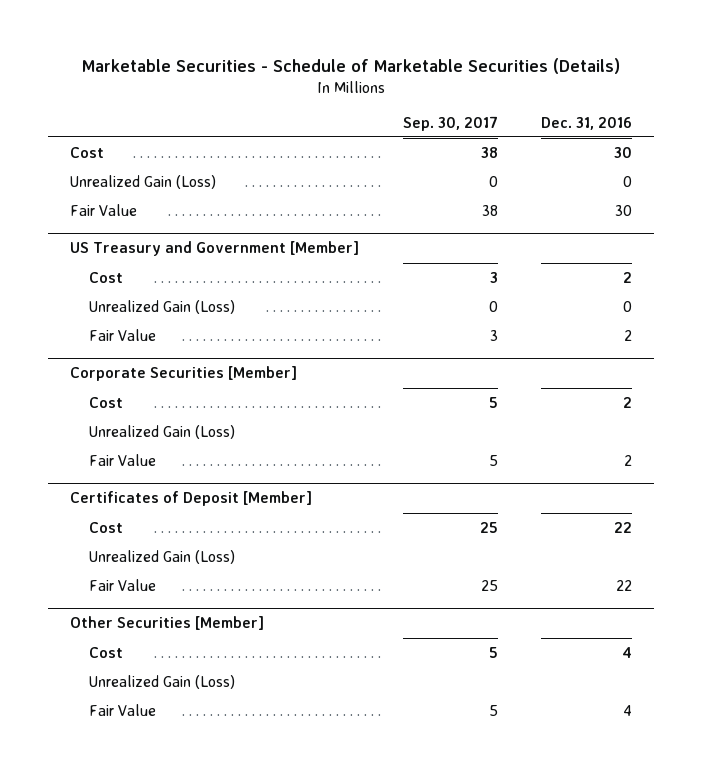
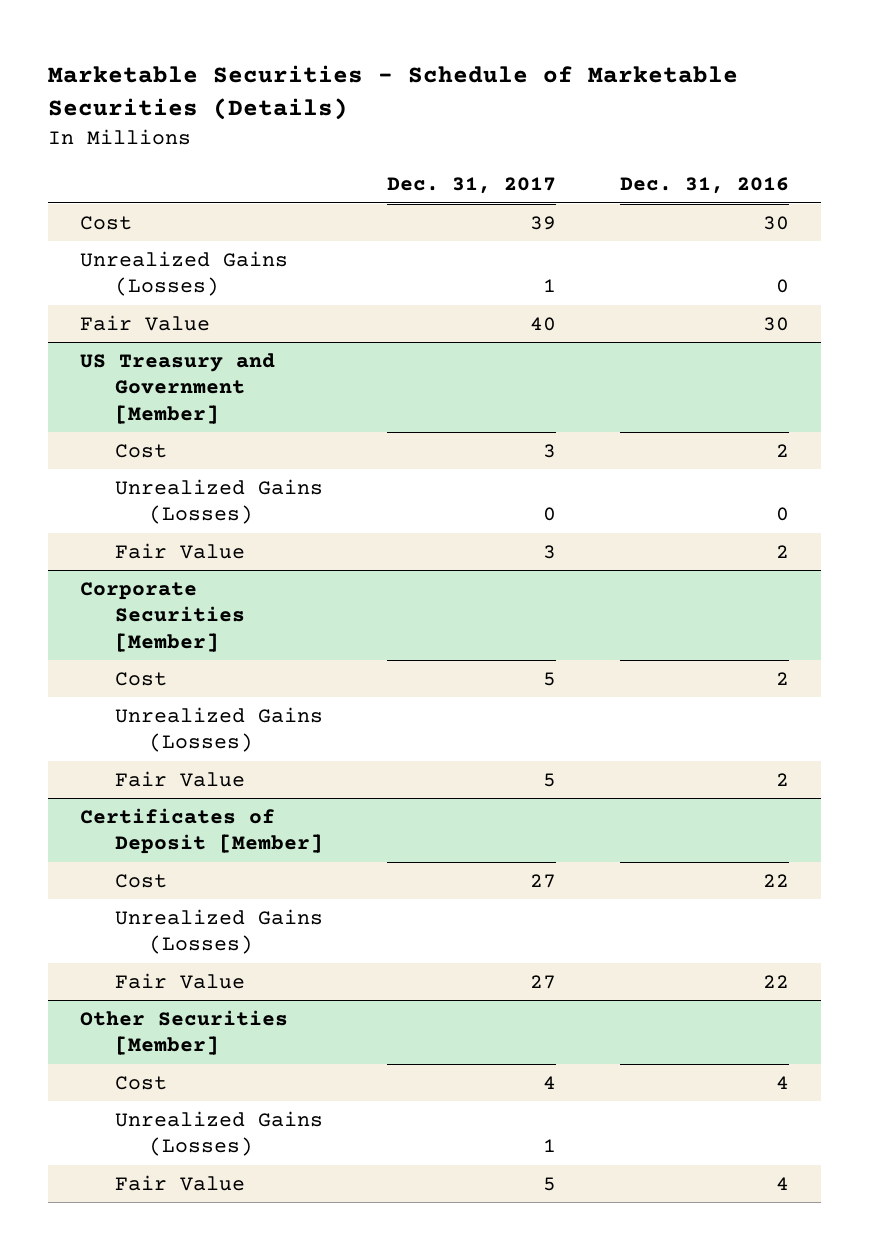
- | Sep. 30, 2017 | Dec. 31, 2016
+ | Dec. 31, 2017 | Dec. 31, 2016
- Unrealized Gain (Loss) | 0 | 0
+ Unrealized Gains (Losses) | 1 | 0
@ US Treasury and Government [Member]
- Unrealized Gain (Loss) | 0 | 0
+ Unrealized Gains (Losses) | 0 | 0
@ Corporate Securities [Member]
- Unrealized Gain (Loss)
+ Unrealized Gains (Losses)
@ Certificates of Deposit [Member]
- Unrealized Gain (Loss)
+ Unrealized Gains (Losses)
@ Other Securities [Member]
- Unrealized Gain (Loss)
+ Unrealized Gains (Losses) | 1 |

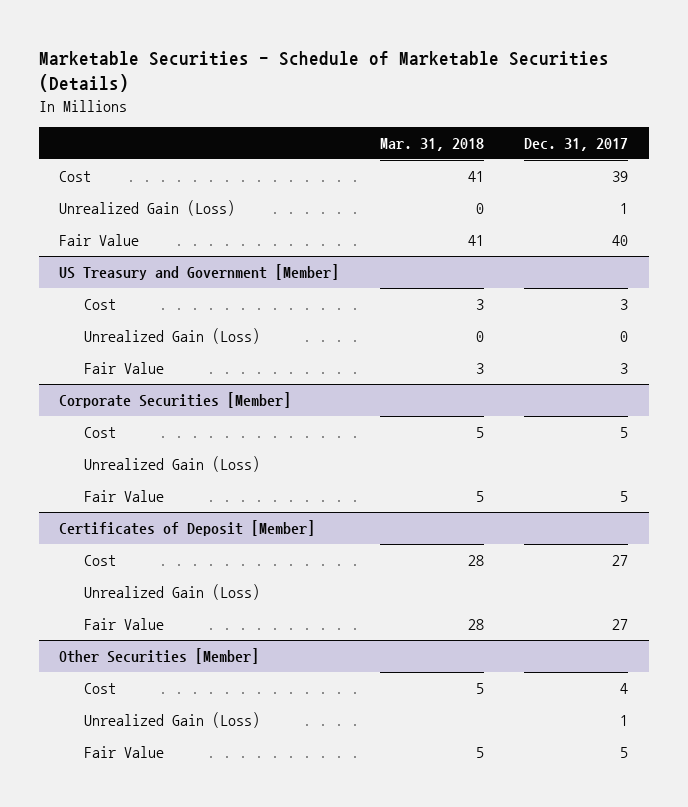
- | Dec. 31, 2017 | Dec. 31, 2016
+ | Mar. 31, 2018 | Dec. 31, 2017
- Unrealized Gains (Losses) | 1 | 0
+ Unrealized Gain (Loss) | 0 | 1
@ US Treasury and Government [Member]
- Unrealized Gains (Losses) | 0 | 0
+ Unrealized Gain (Loss) | 0 | 0
@ Corporate Securities [Member]
- Unrealized Gains (Losses)
+ Unrealized Gain (Loss)
@ Certificates of Deposit [Member]
- Unrealized Gains (Losses)
+ Unrealized Gain (Loss)
@ Other Securities [Member]
- Unrealized Gains (Losses) | 1 |
+ Unrealized Gain (Loss) | | 1

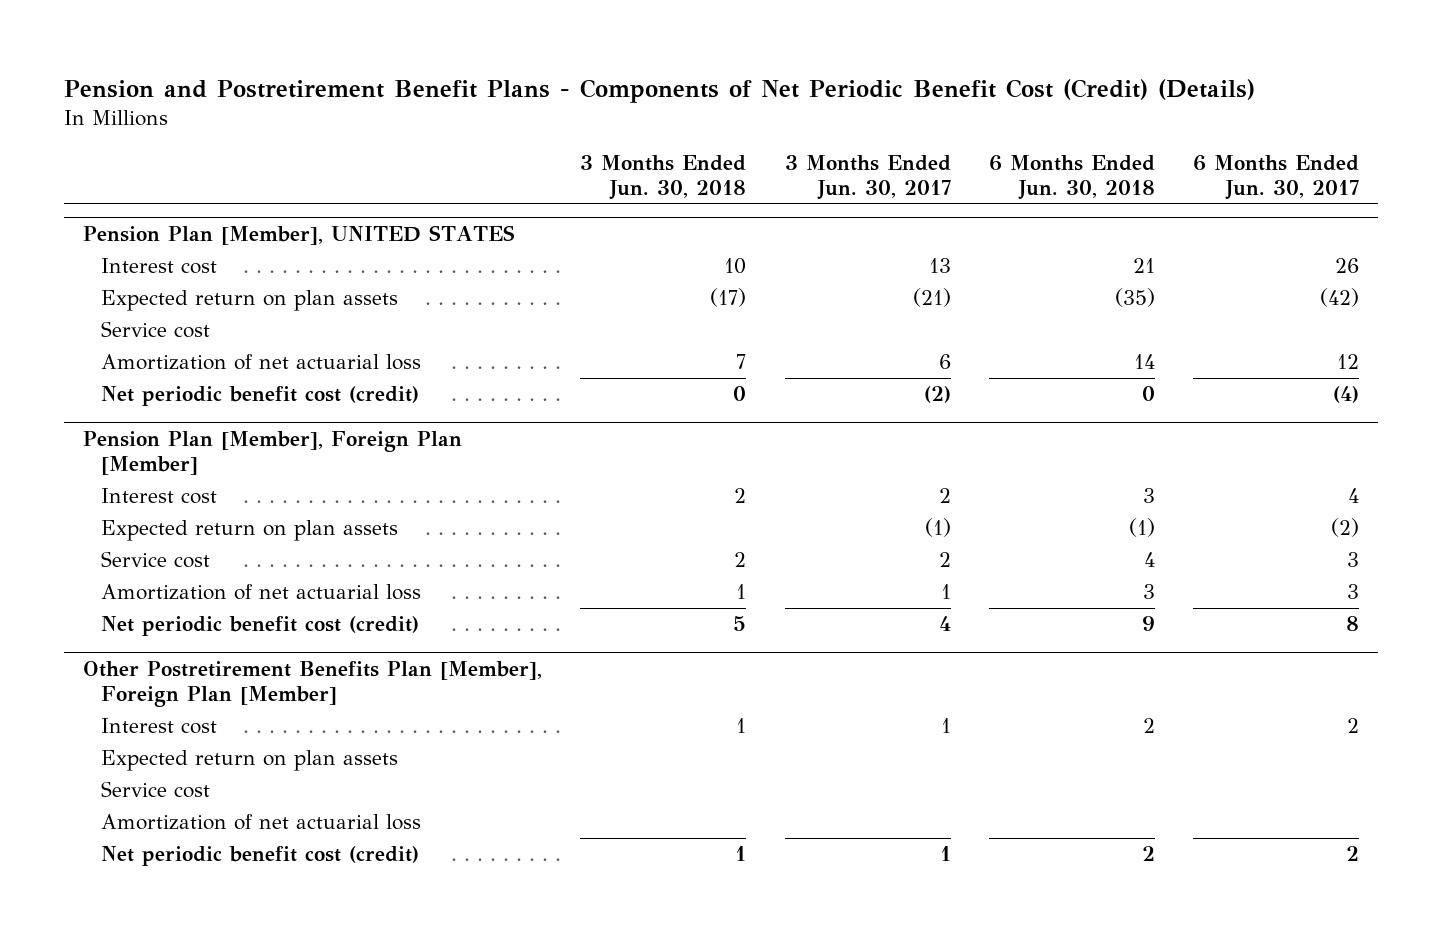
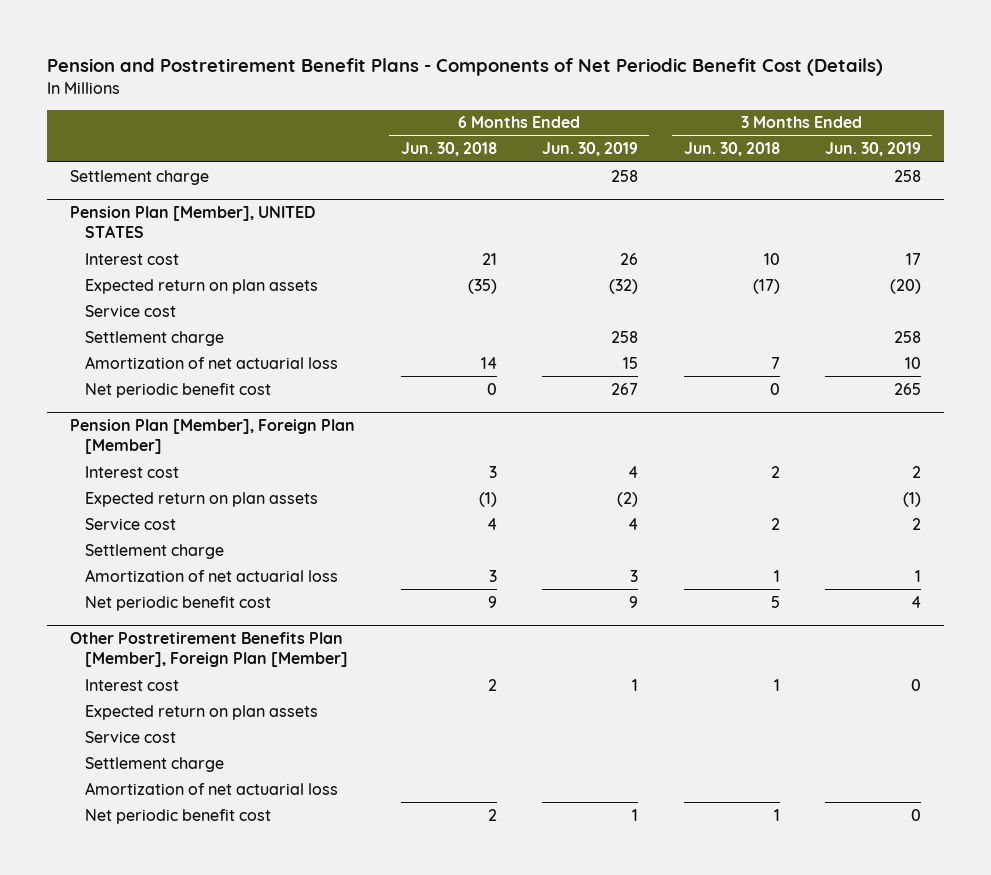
- Pension and Postretirement Benefit Plans - Components of Net Periodic Benefit Cost (Credit) (Details)
+ Pension and Postretirement Benefit Plans - Components of Net Periodic Benefit Cost (Details)
- | 3 Months Ended Jun. 30, 2018 | 3 Months Ended Jun. 30, 2017 | 6 Months Ended Jun. 30, 2018 | 6 Months Ended Jun. 30, 2017
+ | 6 Months Ended Jun. 30, 2018 | 6 Months Ended Jun. 30, 2019 | 3 Months Ended Jun. 30, 2018 | 3 Months Ended Jun. 30, 2019
+ Settlement charge | | 258 | | 258
@ Pension Plan [Member], UNITED STATES
+ Settlement charge | | 258 | | 258
- Net periodic benefit cost (credit) | 0 | (2) | 0 | (4)
+ Net periodic benefit cost | 0 | 267 | 0 | 265
@ Pension Plan [Member], Foreign Plan [Member]
+ Settlement charge
- Net periodic benefit cost (credit) | 5 | 4 | 9 | 8
+ Net periodic benefit cost | 9 | 9 | 5 | 4
@ Other Postretirement Benefits Plan [Member], Foreign Plan [Member]
+ Settlement charge
- Net periodic benefit cost (credit) | 1 | 1 | 2 | 2
+ Net periodic benefit cost | 2 | 1 | 1 | 0

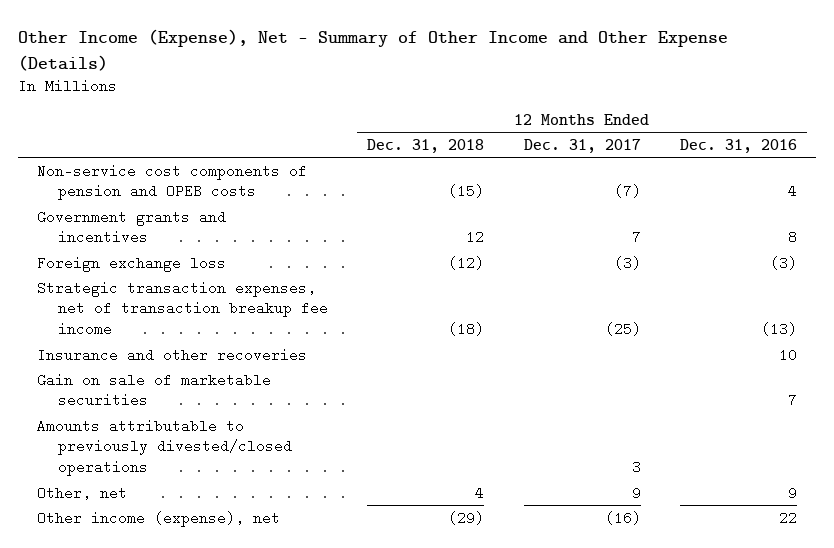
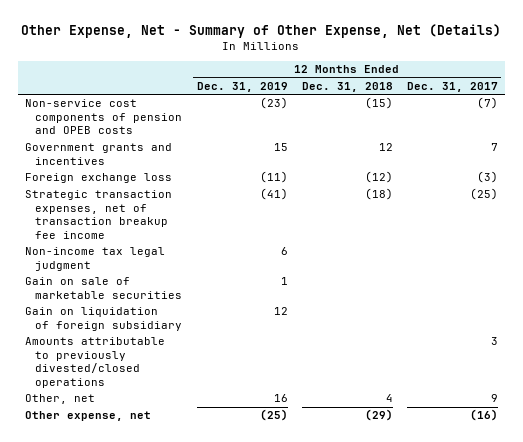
- Other Income (Expense), Net - Summary of Other Income and Other Expense (Details)
+ Other Expense, Net - Summary of Other Expense, Net (Details)
- | 12 Months Ended Dec. 31, 2018 | 12 Months Ended Dec. 31, 2017 | 12 Months Ended Dec. 31, 2016
+ | 12 Months Ended Dec. 31, 2019 | 12 Months Ended Dec. 31, 2018 | 12 Months Ended Dec. 31, 2017
- Insurance and other recoveries | | | 10
+ Non-income tax legal judgment | 6 | |
+ Gain on liquidation of foreign subsidiary | 12 | |
- Other income (expense), net | (29) | (16) | 22
+ Other expense, net | (25) | (29) | (16)

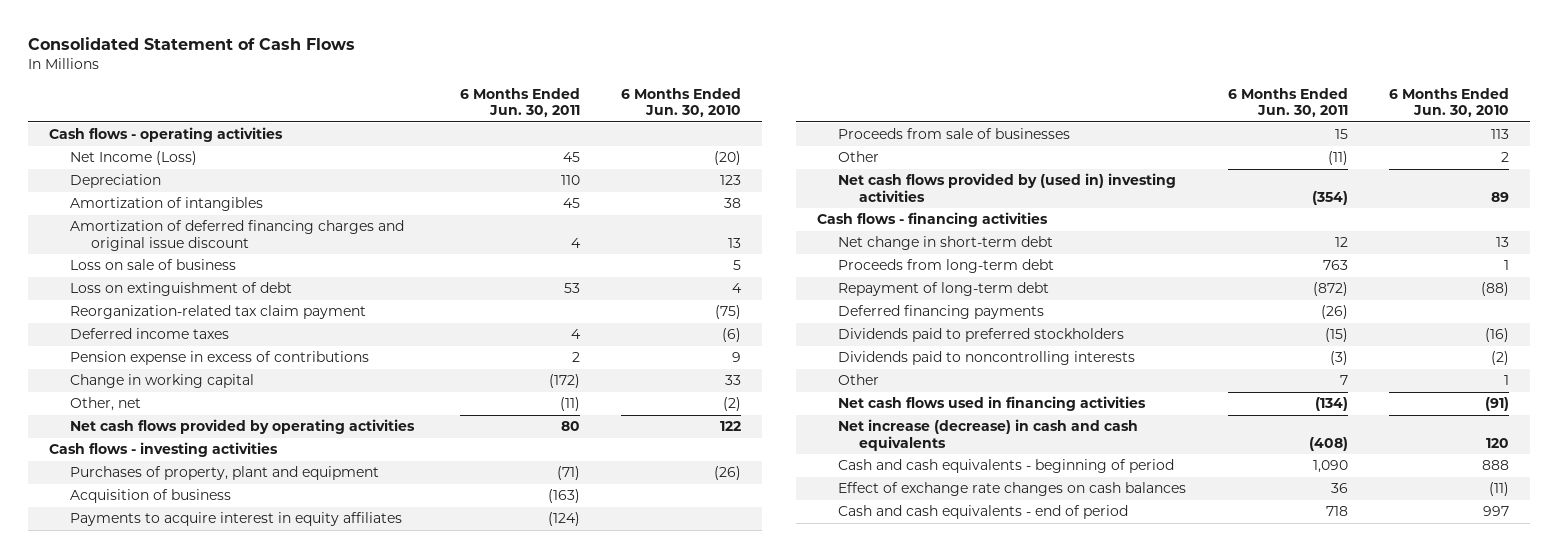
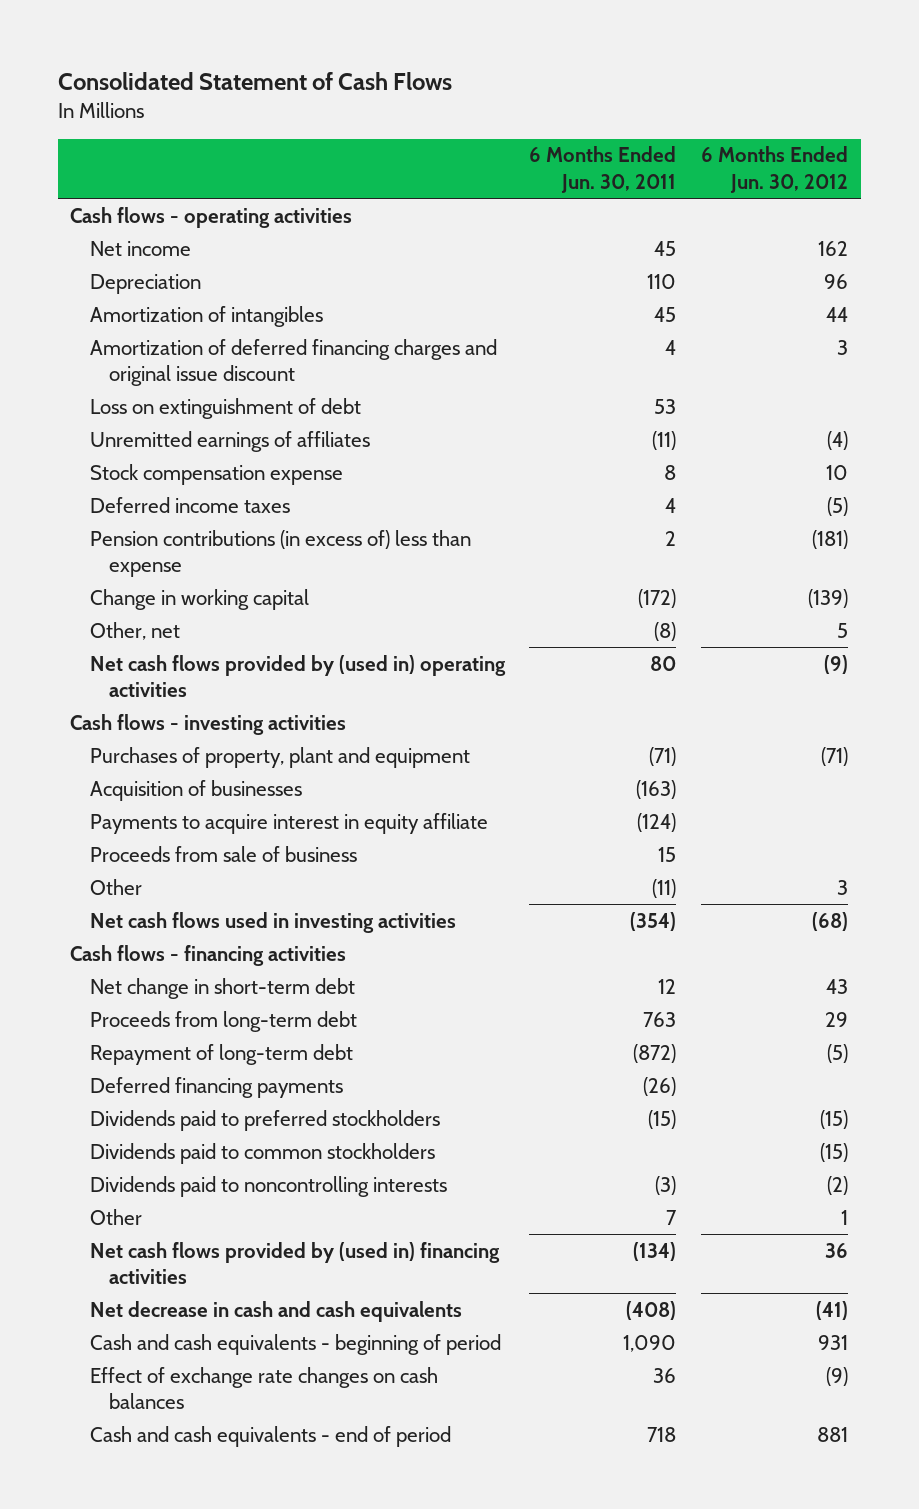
- | 6 Months Ended Jun. 30, 2011 | 6 Months Ended Jun. 30, 2010
+ | 6 Months Ended Jun. 30, 2011 | 6 Months Ended Jun. 30, 2012
- Net Income (Loss) | 45 | (20)
+ Net income | 45 | 162
- Loss on sale of business | | 5
- Reorganization-related tax claim payment | | (75)
+ Unremitted earnings of affiliates | (11) | (4)
+ Stock compensation expense | 8 | 10
- Pension expense in excess of contributions | 2 | 9
+ Pension contributions (in excess of) less than expense | 2 | (181)
- Other, net | (11) | (2)
- Net cash flows provided by operating activities | 80 | 122
+ Other, net | (8) | 5
+ Net cash flows provided by (used in) operating activities | 80 | (9)
- Acquisition of business | (163) |
- Payments to acquire interest in equity affiliates | (124) |
- Proceeds from sale of businesses | 15 | 113
+ Acquisition of businesses | (163) |
+ Payments to acquire interest in equity affiliate | (124) |
+ Proceeds from sale of business | 15 |
- Net cash flows provided by (used in) investing activities | (354) | 89
+ Net cash flows used in investing activities | (354) | (68)
+ Dividends paid to common stockholders | | (15)
- Net cash flows used in financing activities | (134) | (91)
- Net increase (decrease) in cash and cash equivalents | (408) | 120
+ Net cash flows provided by (used in) financing activities | (134) | 36
+ Net decrease in cash and cash equivalents | (408) | (41)

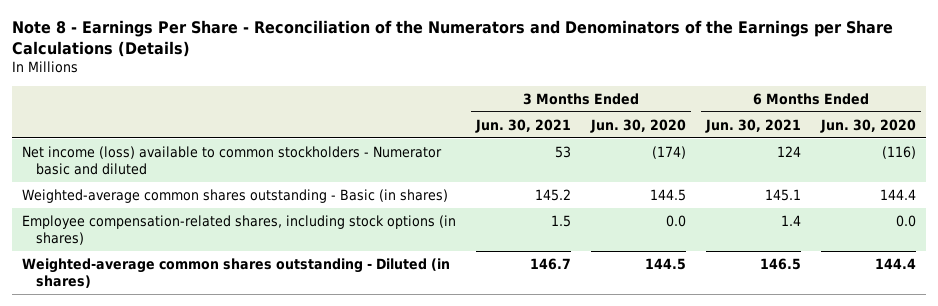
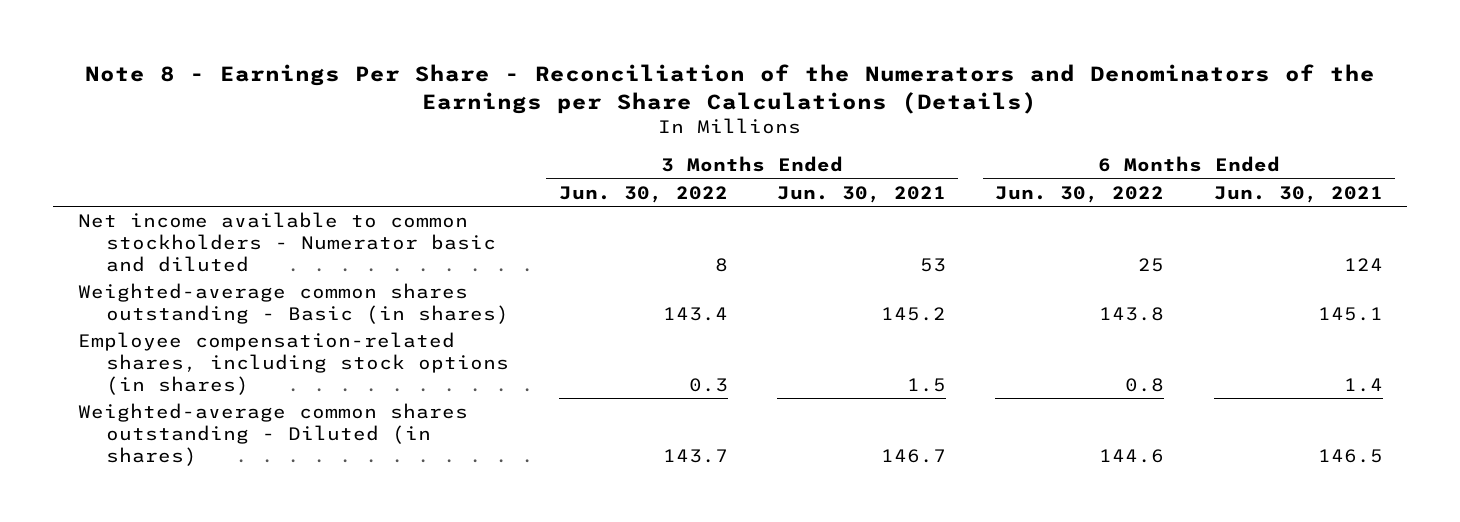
- | 3 Months Ended Jun. 30, 2021 | 3 Months Ended Jun. 30, 2020 | 6 Months Ended Jun. 30, 2021 | 6 Months Ended Jun. 30, 2020
+ | 3 Months Ended Jun. 30, 2022 | 3 Months Ended Jun. 30, 2021 | 6 Months Ended Jun. 30, 2022 | 6 Months Ended Jun. 30, 2021
- Net income (loss) available to common stockholders - Numerator basic and diluted | 53 | (174) | 124 | (116)
+ Net income available to common stockholders - Numerator basic and diluted | 8 | 53 | 25 | 124

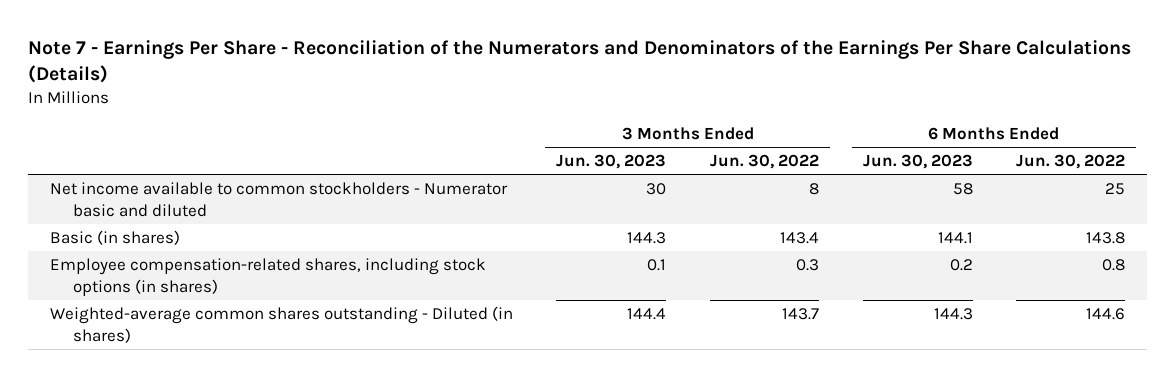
- Note 8 - Earnings Per Share - Reconciliation of the Numerators and Denominators of the Earnings per Share Calculations (Details)
+ Note 7 - Earnings Per Share - Reconciliation of the Numerators and Denominators of the Earnings Per Share Calculations (Details)
- | 3 Months Ended Jun. 30, 2022 | 3 Months Ended Jun. 30, 2021 | 6 Months Ended Jun. 30, 2022 | 6 Months Ended Jun. 30, 2021
+ | 3 Months Ended Jun. 30, 2023 | 3 Months Ended Jun. 30, 2022 | 6 Months Ended Jun. 30, 2023 | 6 Months Ended Jun. 30, 2022
- Weighted-average common shares outstanding - Basic (in shares) | 143.4 | 145.2 | 143.8 | 145.1
+ Basic (in shares) | 144.3 | 143.4 | 144.1 | 143.8

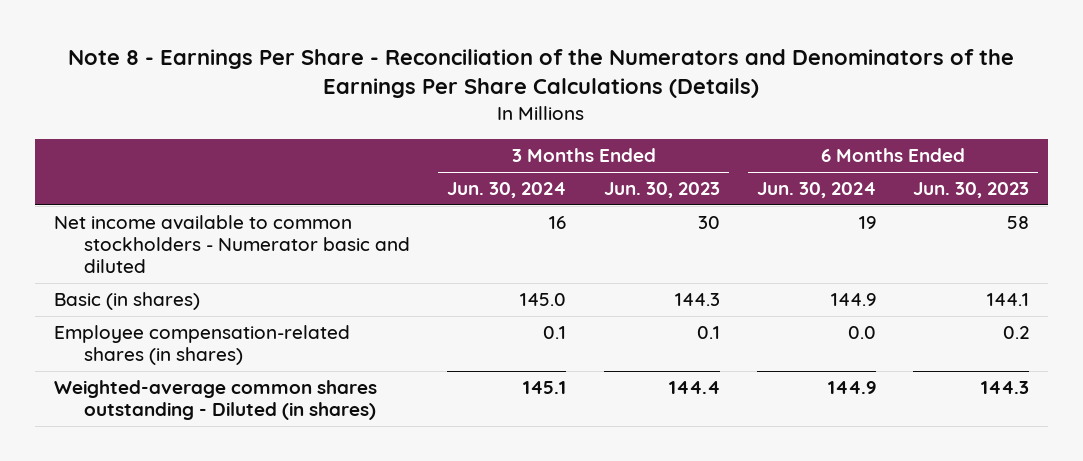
- Note 7 - Earnings Per Share - Reconciliation of the Numerators and Denominators of the Earnings Per Share Calculations (Details)
+ Note 8 - Earnings Per Share - Reconciliation of the Numerators and Denominators of the Earnings Per Share Calculations (Details)
- | 3 Months Ended Jun. 30, 2023 | 3 Months Ended Jun. 30, 2022 | 6 Months Ended Jun. 30, 2023 | 6 Months Ended Jun. 30, 2022
+ | 3 Months Ended Jun. 30, 2024 | 3 Months Ended Jun. 30, 2023 | 6 Months Ended Jun. 30, 2024 | 6 Months Ended Jun. 30, 2023
- Employee compensation-related shares, including stock options (in shares) | 0.1 | 0.3 | 0.2 | 0.8
+ Employee compensation-related shares (in shares) | 0.1 | 0.1 | 0.0 | 0.2

